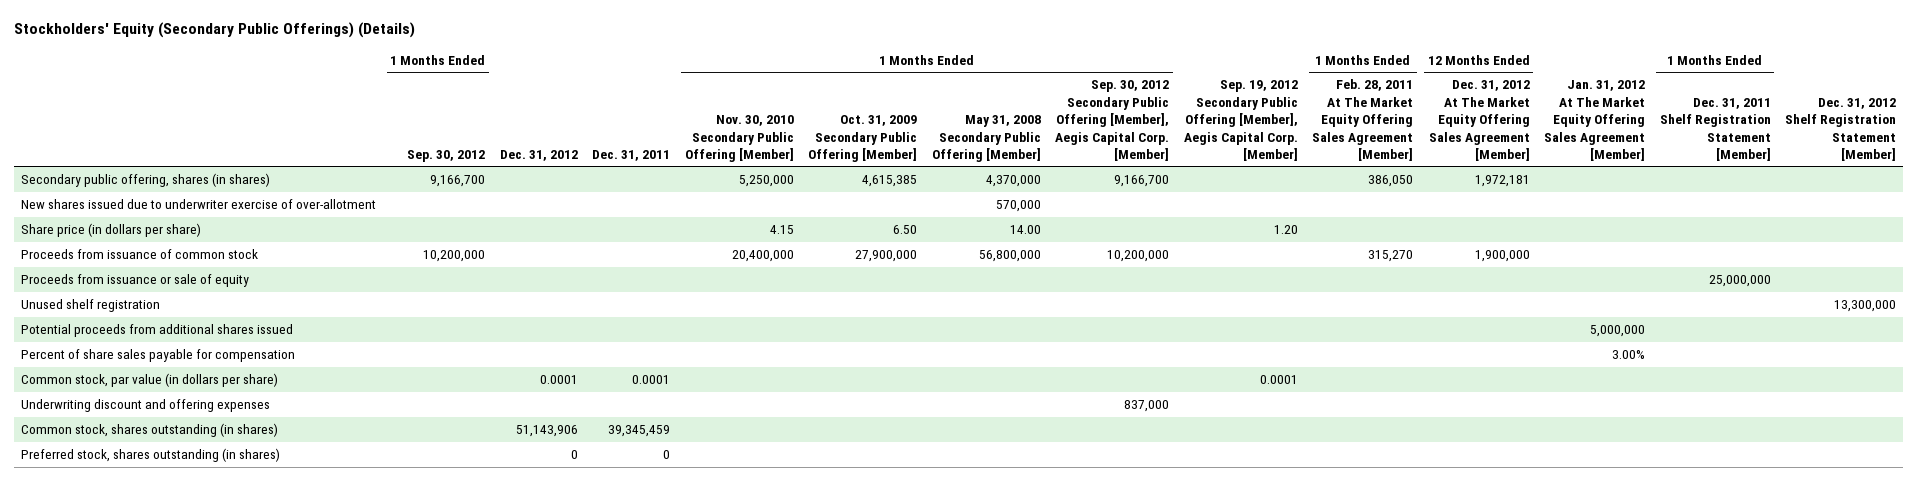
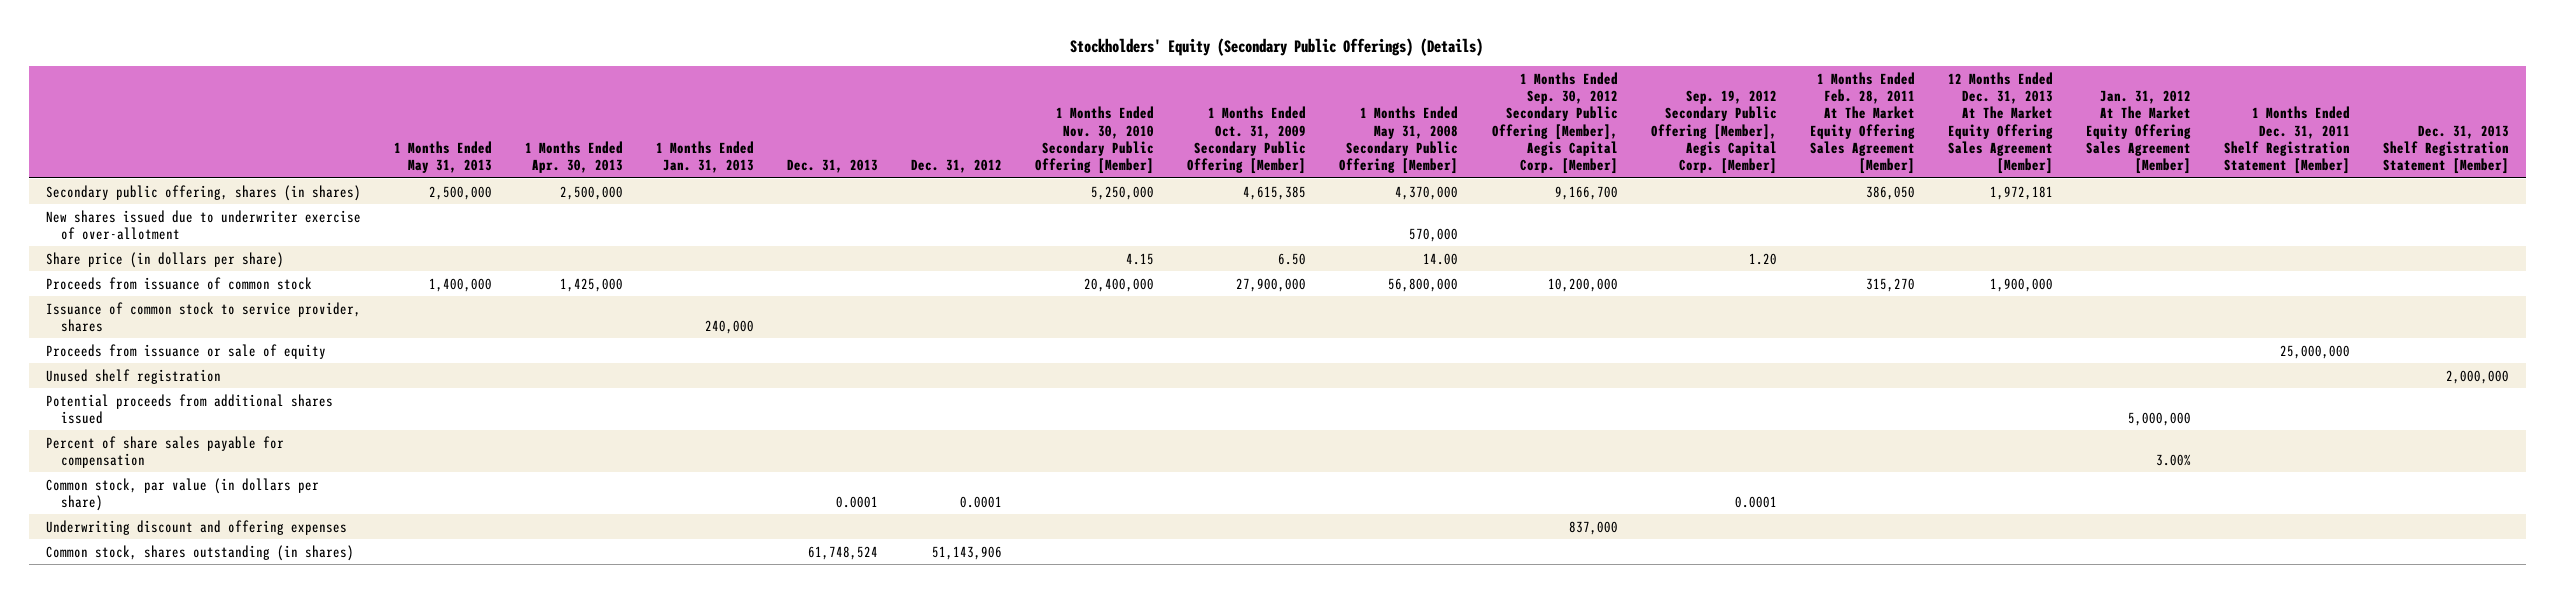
- | 1 Months Ended Sep. 30, 2012 | Dec. 31, 2012 | Dec. 31, 2011 | 1 Months Ended Nov. 30, 2010 Secondary Public Offering [Member] | 1 Months Ended Oct. 31, 2009 Secondary Public Offering [Member] | 1 Months Ended May 31, 2008 Secondary Public Offering [Member] | 1 Months Ended Sep. 30, 2012 Secondary Public Offering [Member], Aegis Capital Corp. [Member] | Sep. 19, 2012 Secondary Public Offering [Member], Aegis Capital Corp. [Member] | 1 Months Ended Feb. 28, 2011 At The Market Equity Offering Sales Agreement [Member] | 12 Months Ended Dec. 31, 2012 At The Market Equity Offering Sales Agreement [Member] | Jan. 31, 2012 At The Market Equity Offering Sales Agreement [Member] | 1 Months Ended Dec. 31, 2011 Shelf Registration Statement [Member] | Dec. 31, 2012 Shelf Registration Statement [Member]
+ | 1 Months Ended May 31, 2013 | 1 Months Ended Apr. 30, 2013 | 1 Months Ended Jan. 31, 2013 | Dec. 31, 2013 | Dec. 31, 2012 | 1 Months Ended Nov. 30, 2010 Secondary Public Offering [Member] | 1 Months Ended Oct. 31, 2009 Secondary Public Offering [Member] | 1 Months Ended May 31, 2008 Secondary Public Offering [Member] | 1 Months Ended Sep. 30, 2012 Secondary Public Offering [Member], Aegis Capital Corp. [Member] | Sep. 19, 2012 Secondary Public Offering [Member], Aegis Capital Corp. [Member] | 1 Months Ended Feb. 28, 2011 At The Market Equity Offering Sales Agreement [Member] | 12 Months Ended Dec. 31, 2013 At The Market Equity Offering Sales Agreement [Member] | Jan. 31, 2012 At The Market Equity Offering Sales Agreement [Member] | 1 Months Ended Dec. 31, 2011 Shelf Registration Statement [Member] | Dec. 31, 2013 Shelf Registration Statement [Member]
+ Issuance of common stock to service provider, shares | | | 240,000 | | | | | | | | | | | |
- Preferred stock, shares outstanding (in shares) | | 0 | 0 | | | | | | | | | |

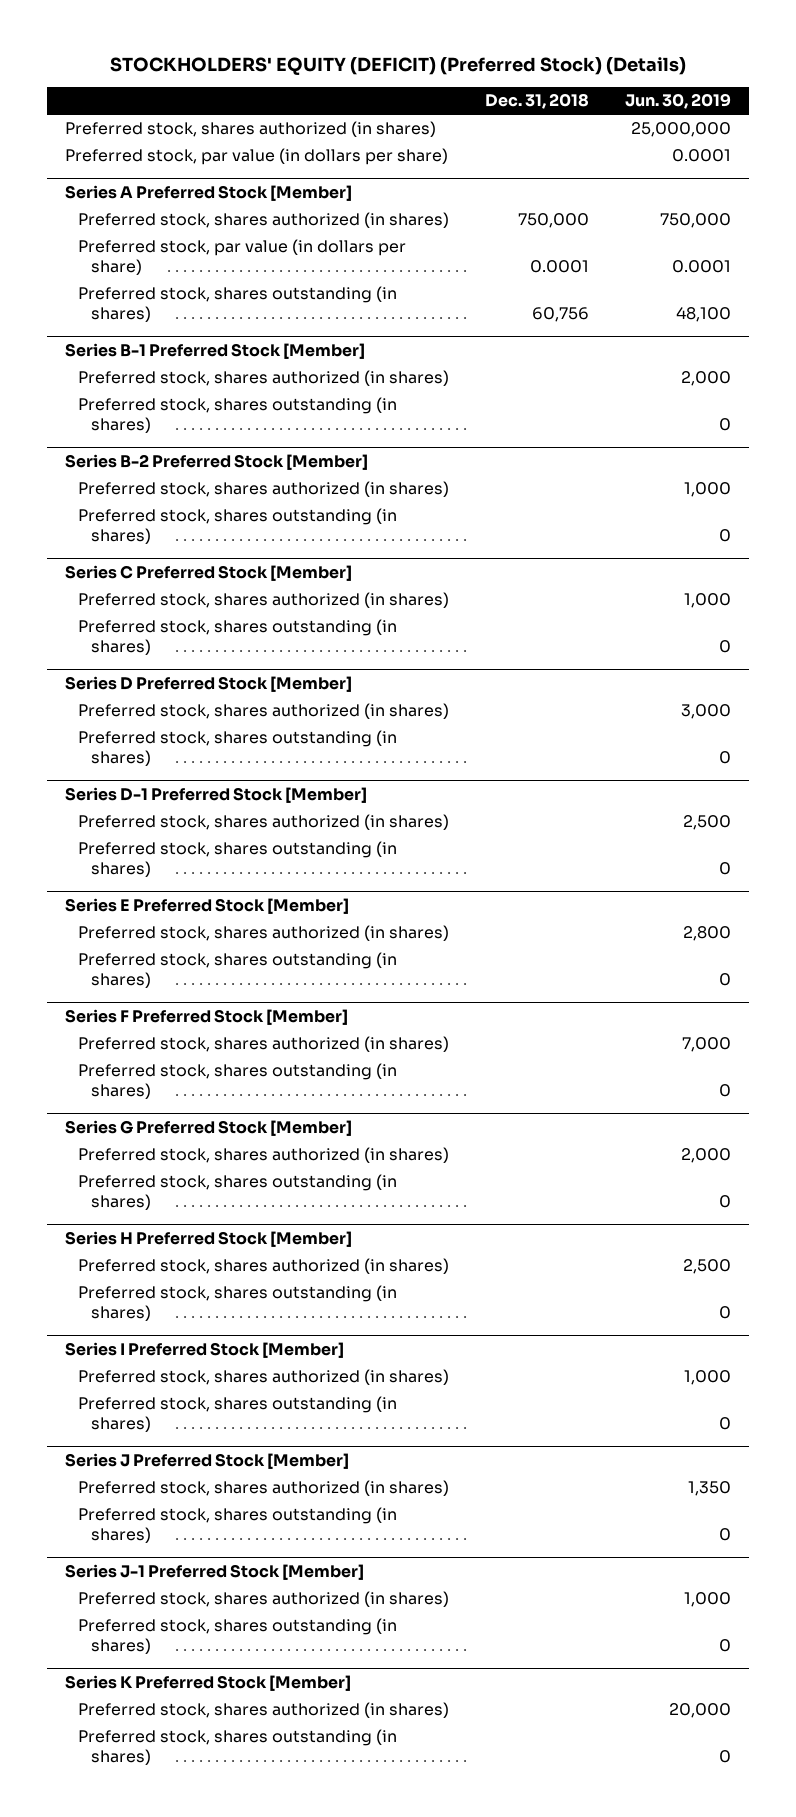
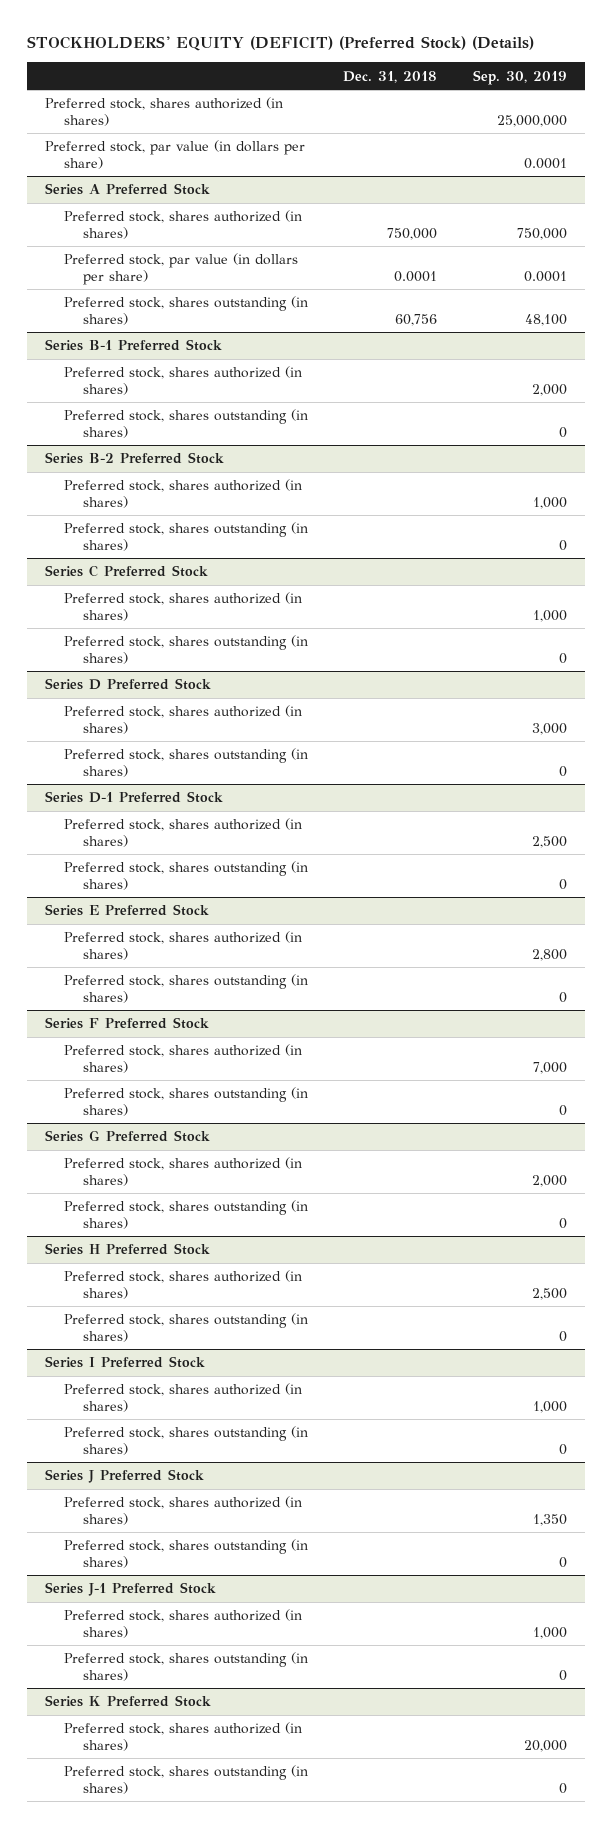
- | Dec. 31, 2018 | Jun. 30, 2019
+ | Dec. 31, 2018 | Sep. 30, 2019
- Series A Preferred Stock [Member]
+ Series A Preferred Stock
- Series B-1 Preferred Stock [Member]
+ Series B-1 Preferred Stock
- Series B-2 Preferred Stock [Member]
+ Series B-2 Preferred Stock
- Series C Preferred Stock [Member]
+ Series C Preferred Stock
- Series D Preferred Stock [Member]
+ Series D Preferred Stock
- Series D-1 Preferred Stock [Member]
+ Series D-1 Preferred Stock
- Series E Preferred Stock [Member]
+ Series E Preferred Stock
- Series F Preferred Stock [Member]
+ Series F Preferred Stock
- Series G Preferred Stock [Member]
+ Series G Preferred Stock
- Series H Preferred Stock [Member]
+ Series H Preferred Stock
- Series I Preferred Stock [Member]
+ Series I Preferred Stock
- Series J Preferred Stock [Member]
+ Series J Preferred Stock
- Series J-1 Preferred Stock [Member]
+ Series J-1 Preferred Stock
- Series K Preferred Stock [Member]
+ Series K Preferred Stock

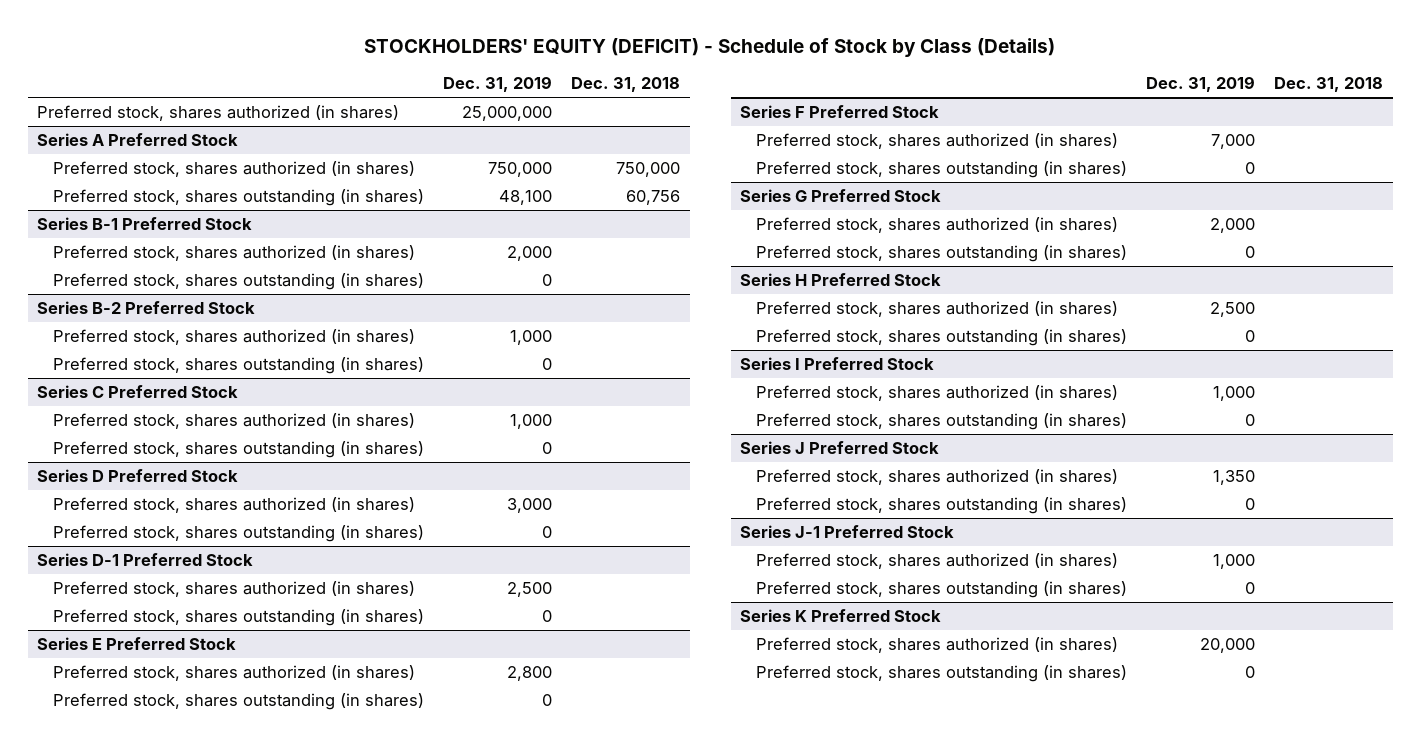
- STOCKHOLDERS' EQUITY (DEFICIT) (Preferred Stock) (Details)
+ STOCKHOLDERS' EQUITY (DEFICIT) - Schedule of Stock by Class (Details)
- | Dec. 31, 2018 | Sep. 30, 2019
+ | Dec. 31, 2019 | Dec. 31, 2018
- Preferred stock, par value (in dollars per share) | | 0.0001
@ Series A Preferred Stock
- Preferred stock, par value (in dollars per share) | 0.0001 | 0.0001

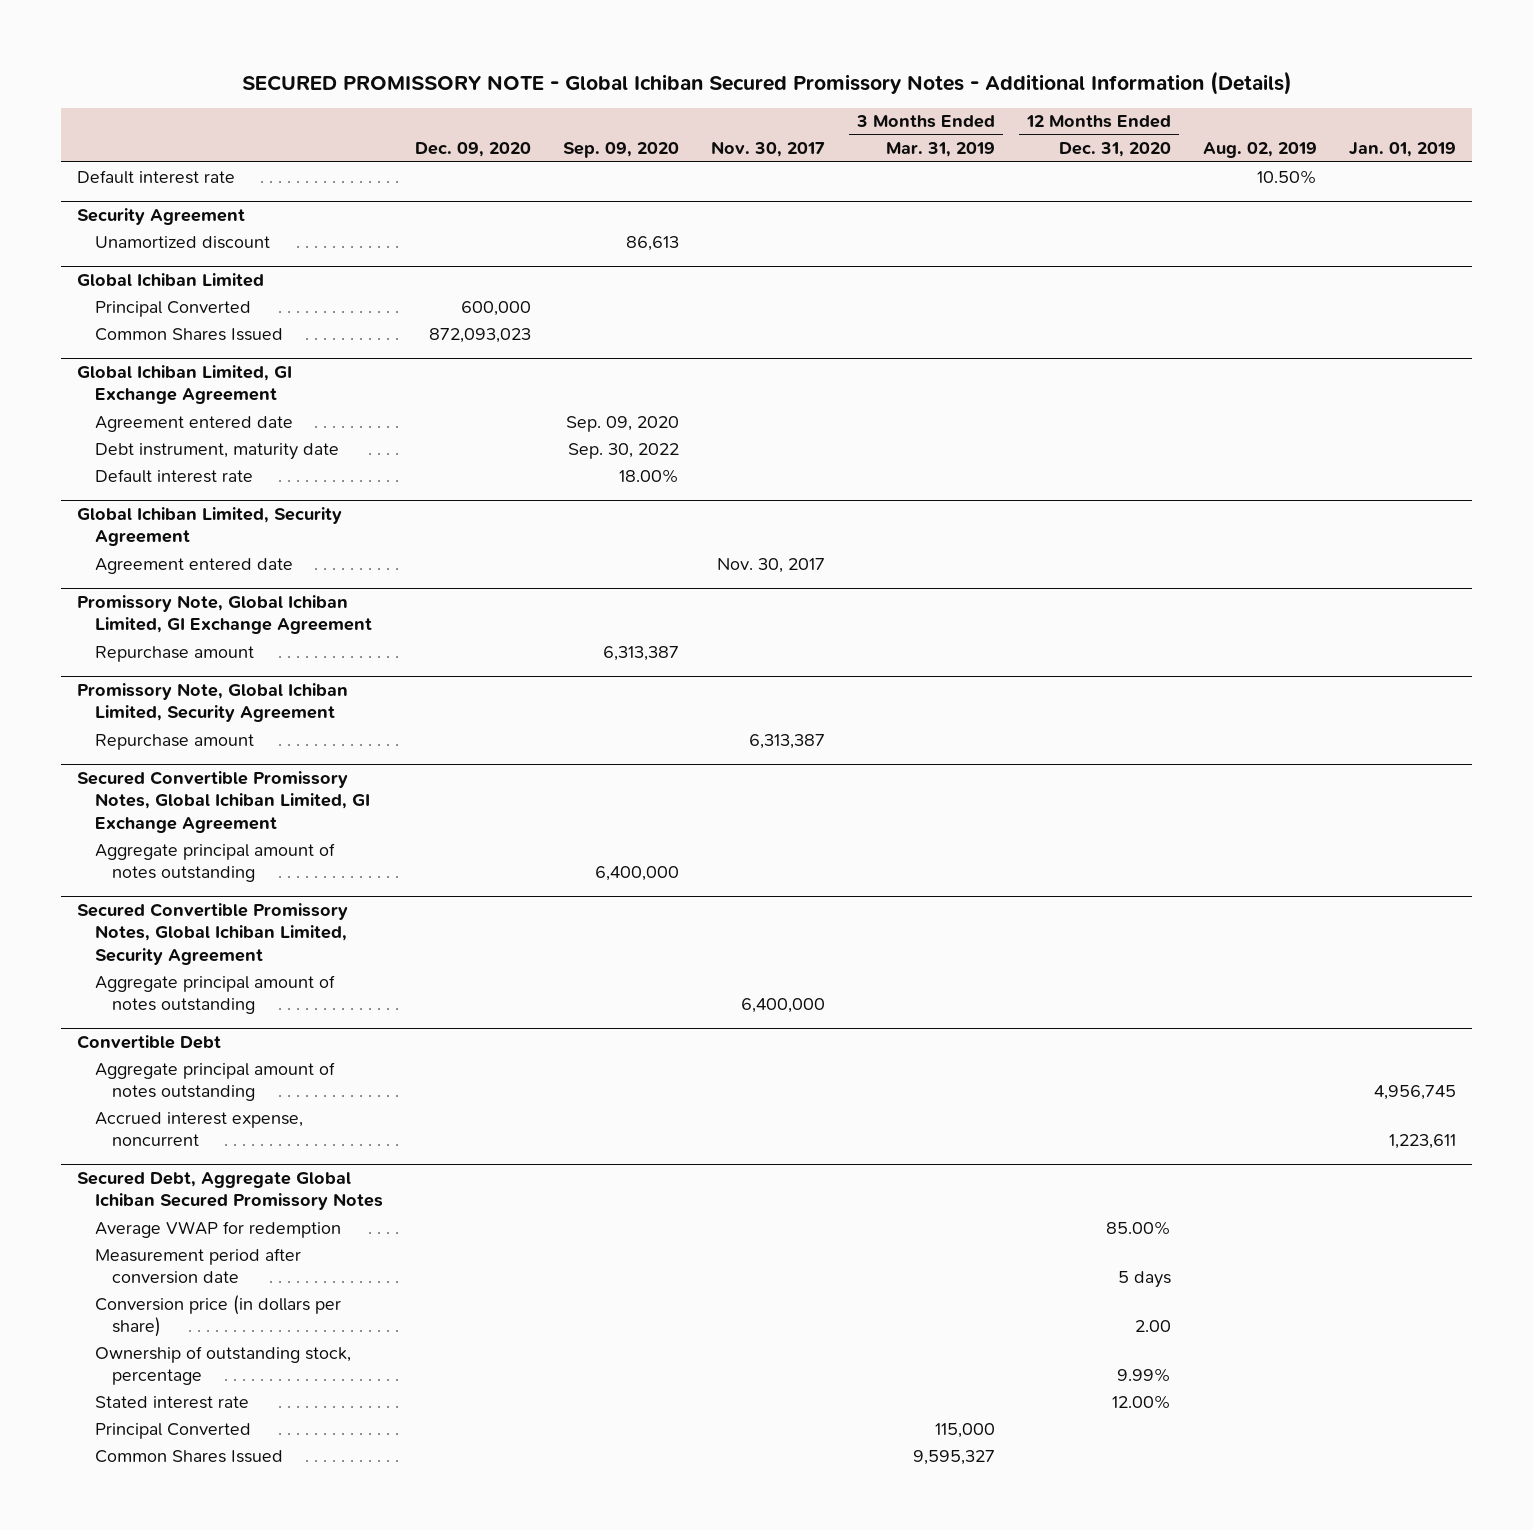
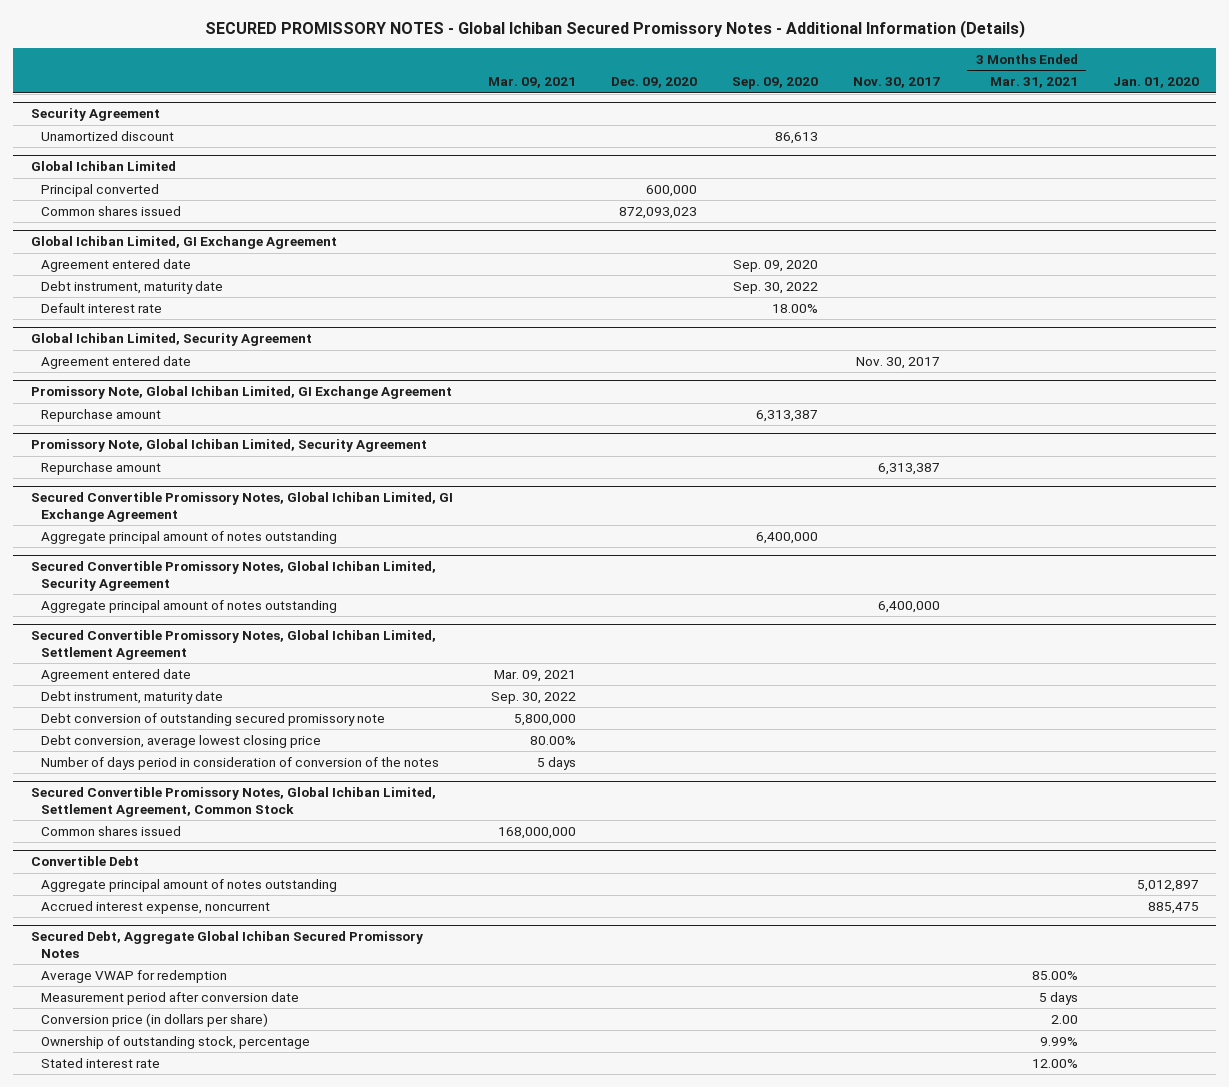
- SECURED PROMISSORY NOTE - Global Ichiban Secured Promissory Notes - Additional Information (Details)
+ SECURED PROMISSORY NOTES - Global Ichiban Secured Promissory Notes - Additional Information (Details)
- | Dec. 09, 2020 | Sep. 09, 2020 | Nov. 30, 2017 | 3 Months Ended Mar. 31, 2019 | 12 Months Ended Dec. 31, 2020 | Aug. 02, 2019 | Jan. 01, 2019
+ | Mar. 09, 2021 | Dec. 09, 2020 | Sep. 09, 2020 | Nov. 30, 2017 | 3 Months Ended Mar. 31, 2021 | Jan. 01, 2020
- Default interest rate | | | | | | 10.50% |
@ Global Ichiban Limited
- Principal Converted | 600,000 | | | | | |
- Common Shares Issued | 872,093,023 | | | | | |
+ Principal converted | | 600,000 | | | |
+ Common shares issued | | 872,093,023 | | | |
+ Secured Convertible Promissory Notes, Global Ichiban Limited, Settlement Agreement
+ Agreement entered date | Mar. 09, 2021 | | | | |
+ Debt instrument, maturity date | Sep. 30, 2022 | | | | |
+ Debt conversion of outstanding secured promissory note | 5,800,000 | | | | |
+ Debt conversion, average lowest closing price | 80.00% | | | | |
+ Number of days period in consideration of conversion of the notes | 5 days | | | | |
+ Secured Convertible Promissory Notes, Global Ichiban Limited, Settlement Agreement, Common Stock
+ Common shares issued | 168,000,000 | | | | |
@ Secured Debt, Aggregate Global Ichiban Secured Promissory Notes
- Principal Converted | | | | 115,000 | | |
- Common Shares Issued | | | | 9,595,327 | | |

